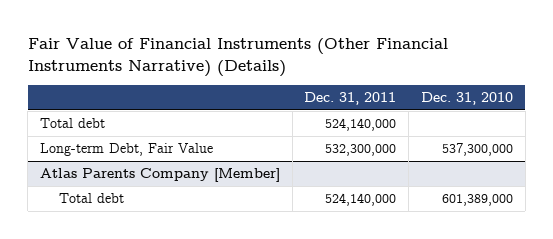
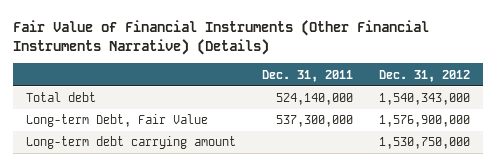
- | Dec. 31, 2011 | Dec. 31, 2010
+ | Dec. 31, 2011 | Dec. 31, 2012
- Long-term Debt, Fair Value | 532,300,000 | 537,300,000
- Atlas Parents Company [Member]
- Total debt | 524,140,000 | 601,389,000
+ Long-term Debt, Fair Value | 537,300,000 | 1,576,900,000
+ Long-term debt carrying amount | | 1,530,750,000

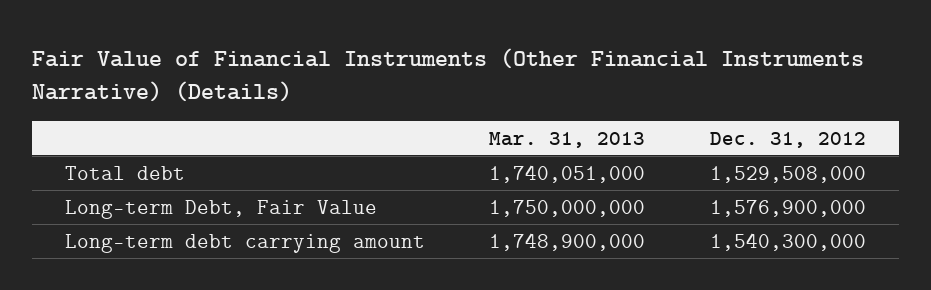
- | Dec. 31, 2011 | Dec. 31, 2012
+ | Mar. 31, 2013 | Dec. 31, 2012
- Total debt | 524,140,000 | 1,540,343,000
+ Total debt | 1,740,051,000 | 1,529,508,000
- Long-term debt carrying amount | | 1,530,750,000
+ Long-term debt carrying amount | 1,748,900,000 | 1,540,300,000

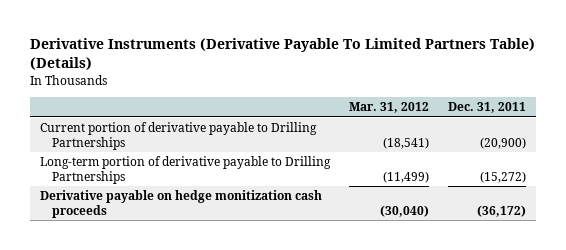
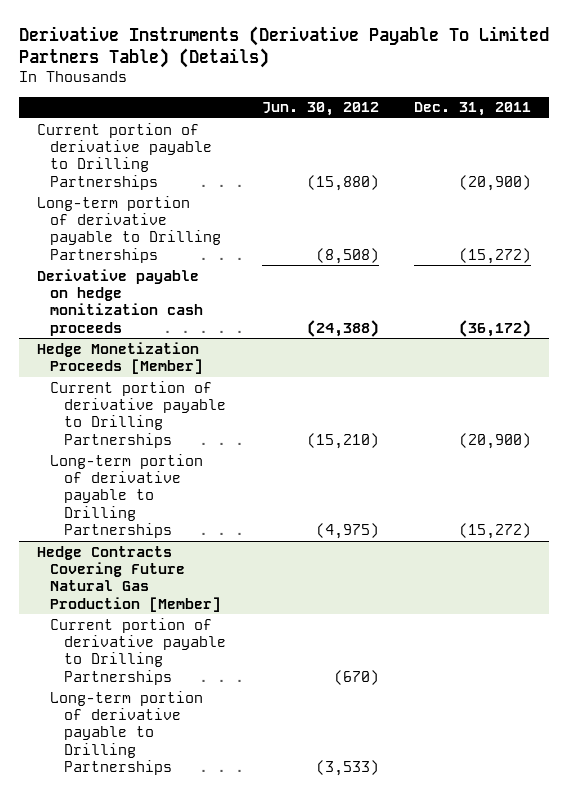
- | Mar. 31, 2012 | Dec. 31, 2011
+ | Jun. 30, 2012 | Dec. 31, 2011
+ Hedge Monetization Proceeds [Member]
+ Current portion of derivative payable to Drilling Partnerships | (15,210) | (20,900)
+ Long-term portion of derivative payable to Drilling Partnerships | (4,975) | (15,272)
+ Hedge Contracts Covering Future Natural Gas Production [Member]
+ Current portion of derivative payable to Drilling Partnerships | (670) |
+ Long-term portion of derivative payable to Drilling Partnerships | (3,533) |

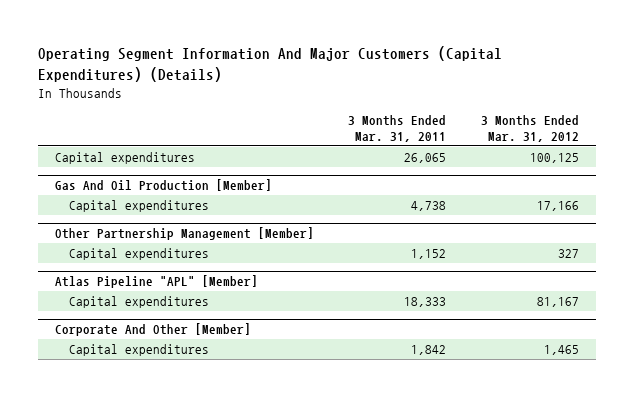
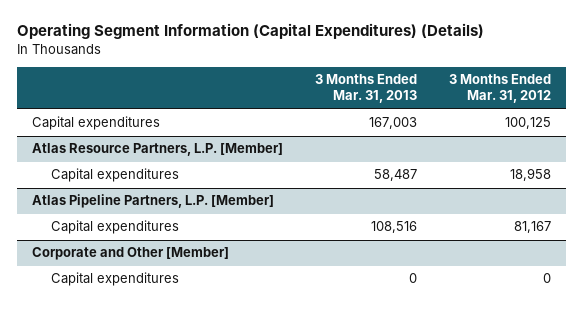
- Operating Segment Information And Major Customers (Capital Expenditures) (Details)
+ Operating Segment Information (Capital Expenditures) (Details)
- | 3 Months Ended Mar. 31, 2011 | 3 Months Ended Mar. 31, 2012
+ | 3 Months Ended Mar. 31, 2013 | 3 Months Ended Mar. 31, 2012
- Gas And Oil Production [Member]
- Capital expenditures | 4,738 | 17,166
- Other Partnership Management [Member]
- Capital expenditures | 1,152 | 327
- Atlas Pipeline "APL" [Member]
+ Atlas Resource Partners, L.P. [Member]
+ Capital expenditures | 58,487 | 18,958
+ Atlas Pipeline Partners, L.P. [Member]
- Corporate And Other [Member]
- Capital expenditures | 1,842 | 1,465
+ Corporate and Other [Member]
+ Capital expenditures | 0 | 0

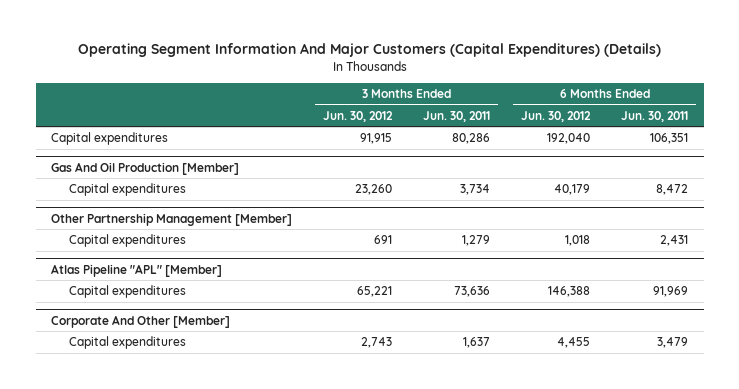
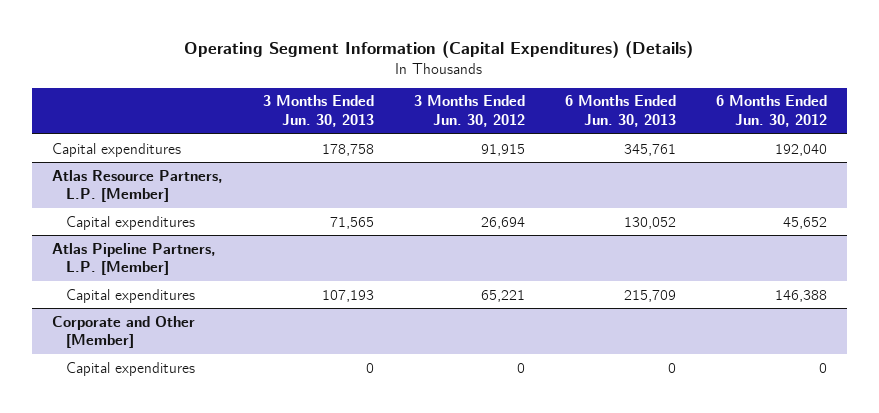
- Operating Segment Information And Major Customers (Capital Expenditures) (Details)
+ Operating Segment Information (Capital Expenditures) (Details)
- | 3 Months Ended Jun. 30, 2012 | 3 Months Ended Jun. 30, 2011 | 6 Months Ended Jun. 30, 2012 | 6 Months Ended Jun. 30, 2011
+ | 3 Months Ended Jun. 30, 2013 | 3 Months Ended Jun. 30, 2012 | 6 Months Ended Jun. 30, 2013 | 6 Months Ended Jun. 30, 2012
- Gas And Oil Production [Member]
- Capital expenditures | 23,260 | 3,734 | 40,179 | 8,472
- Other Partnership Management [Member]
- Capital expenditures | 691 | 1,279 | 1,018 | 2,431
- Atlas Pipeline "APL" [Member]
+ Atlas Resource Partners, L.P. [Member]
+ Capital expenditures | 71,565 | 26,694 | 130,052 | 45,652
+ Atlas Pipeline Partners, L.P. [Member]
- Corporate And Other [Member]
- Capital expenditures | 2,743 | 1,637 | 4,455 | 3,479
+ Corporate and Other [Member]
+ Capital expenditures | 0 | 0 | 0 | 0

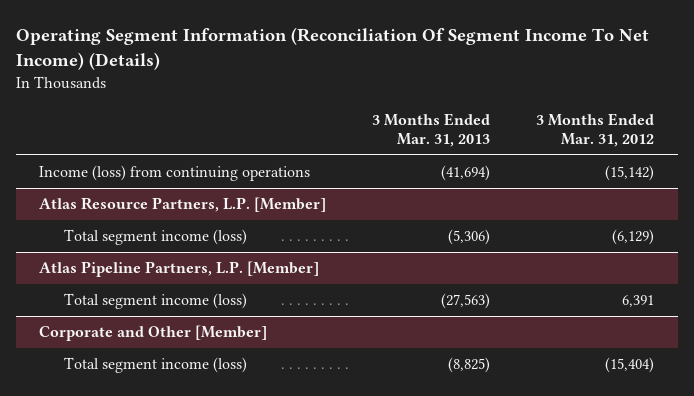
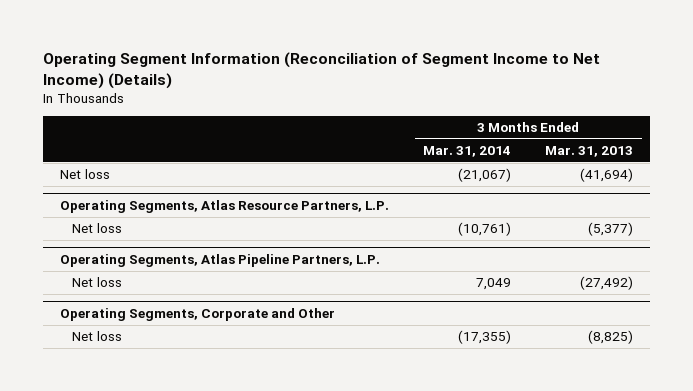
- Operating Segment Information (Reconciliation Of Segment Income To Net Income) (Details)
+ Operating Segment Information (Reconciliation of Segment Income to Net Income) (Details)
- | 3 Months Ended Mar. 31, 2013 | 3 Months Ended Mar. 31, 2012
+ | 3 Months Ended Mar. 31, 2014 | 3 Months Ended Mar. 31, 2013
- Income (loss) from continuing operations | (41,694) | (15,142)
- Atlas Resource Partners, L.P. [Member]
- Total segment income (loss) | (5,306) | (6,129)
- Atlas Pipeline Partners, L.P. [Member]
- Total segment income (loss) | (27,563) | 6,391
- Corporate and Other [Member]
- Total segment income (loss) | (8,825) | (15,404)
+ Net loss | (21,067) | (41,694)
+ Operating Segments, Atlas Resource Partners, L.P.
+ Net loss | (10,761) | (5,377)
+ Operating Segments, Atlas Pipeline Partners, L.P.
+ Net loss | 7,049 | (27,492)
+ Operating Segments, Corporate and Other
+ Net loss | (17,355) | (8,825)

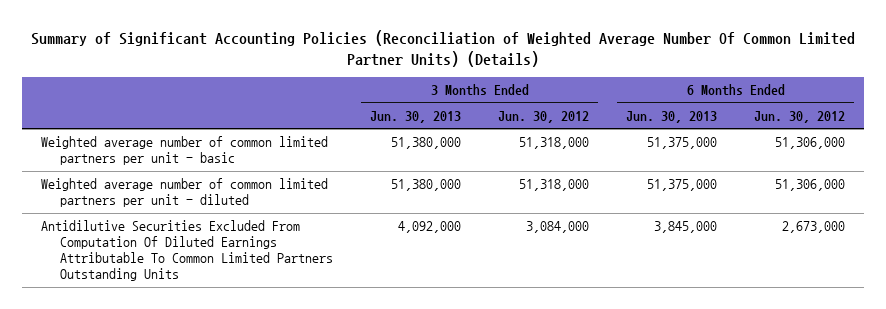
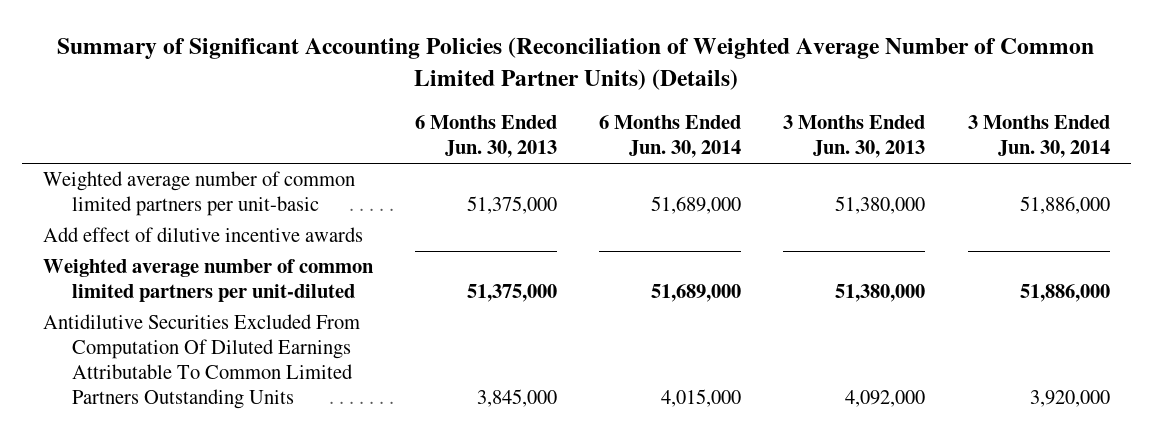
- Summary of Significant Accounting Policies (Reconciliation of Weighted Average Number Of Common Limited Partner Units) (Details)
+ Summary of Significant Accounting Policies (Reconciliation of Weighted Average Number of Common Limited Partner Units) (Details)
- | 3 Months Ended Jun. 30, 2013 | 3 Months Ended Jun. 30, 2012 | 6 Months Ended Jun. 30, 2013 | 6 Months Ended Jun. 30, 2012
+ | 6 Months Ended Jun. 30, 2013 | 6 Months Ended Jun. 30, 2014 | 3 Months Ended Jun. 30, 2013 | 3 Months Ended Jun. 30, 2014
- Weighted average number of common limited partners per unit - basic | 51,380,000 | 51,318,000 | 51,375,000 | 51,306,000
- Weighted average number of common limited partners per unit - diluted | 51,380,000 | 51,318,000 | 51,375,000 | 51,306,000
+ Weighted average number of common limited partners per unit-basic | 51,375,000 | 51,689,000 | 51,380,000 | 51,886,000
+ Add effect of dilutive incentive awards
+ Weighted average number of common limited partners per unit-diluted | 51,375,000 | 51,689,000 | 51,380,000 | 51,886,000

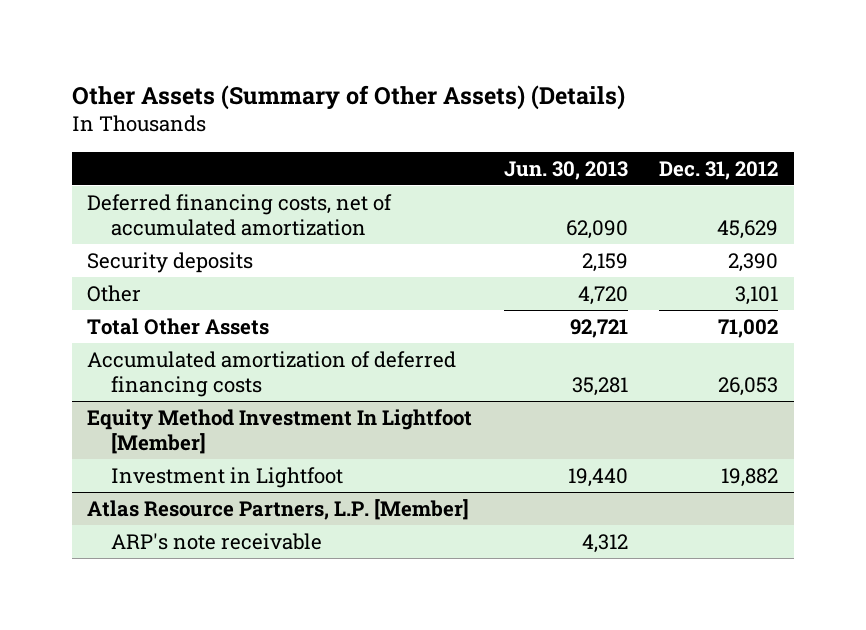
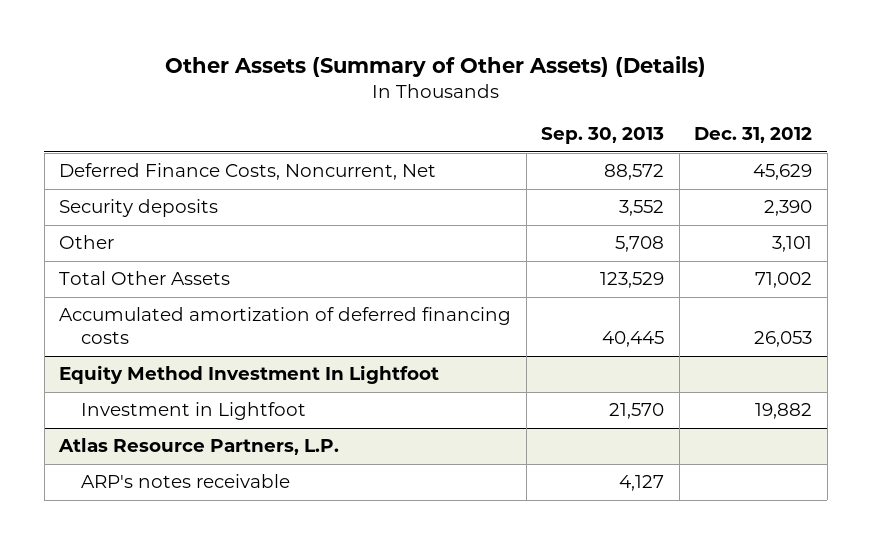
- | Jun. 30, 2013 | Dec. 31, 2012
+ | Sep. 30, 2013 | Dec. 31, 2012
- Deferred financing costs, net of accumulated amortization | 62,090 | 45,629
+ Deferred Finance Costs, Noncurrent, Net | 88,572 | 45,629
- Equity Method Investment In Lightfoot [Member]
+ Equity Method Investment In Lightfoot
- Atlas Resource Partners, L.P. [Member]
- ARP's note receivable | 4,312 |
+ Atlas Resource Partners, L.P.
+ ARP's notes receivable | 4,127 |

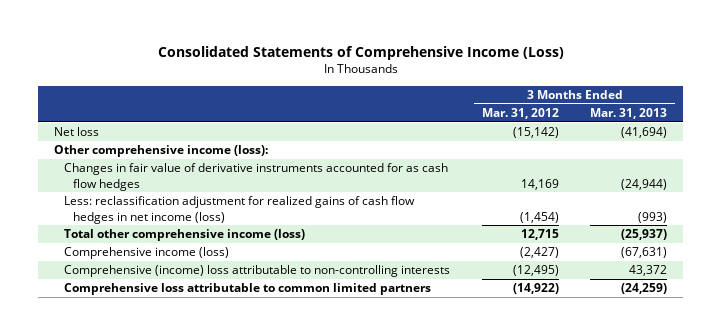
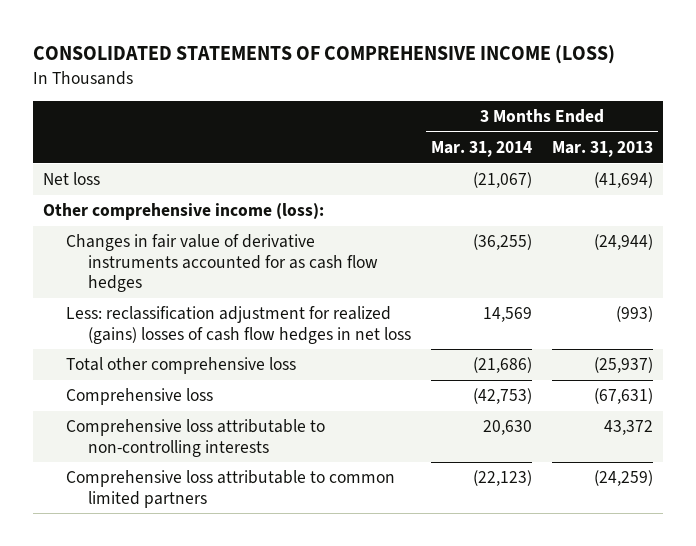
- Consolidated Statements of Comprehensive Income (Loss)
+ CONSOLIDATED STATEMENTS OF COMPREHENSIVE INCOME (LOSS)
- | 3 Months Ended Mar. 31, 2012 | 3 Months Ended Mar. 31, 2013
+ | 3 Months Ended Mar. 31, 2014 | 3 Months Ended Mar. 31, 2013
- Less: reclassification adjustment for realized gains of cash flow hedges in net income (loss) | (1,454) | (993)
- Total other comprehensive income (loss) | 12,715 | (25,937)
- Comprehensive income (loss) | (2,427) | (67,631)
- Comprehensive (income) loss attributable to non-controlling interests | (12,495) | 43,372
+ Less: reclassification adjustment for realized (gains) losses of cash flow hedges in net loss | 14,569 | (993)
+ Total other comprehensive loss | (21,686) | (25,937)
+ Comprehensive loss | (42,753) | (67,631)
+ Comprehensive loss attributable to non-controlling interests | 20,630 | 43,372

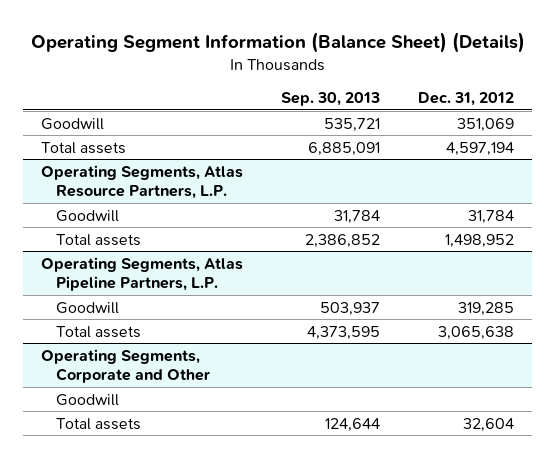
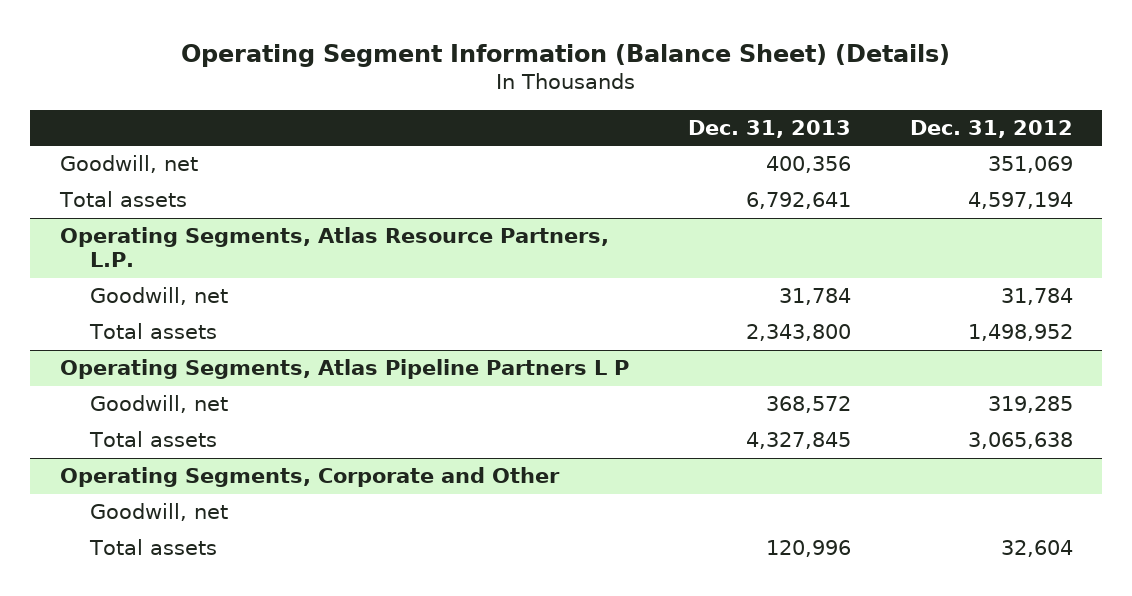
- | Sep. 30, 2013 | Dec. 31, 2012
+ | Dec. 31, 2013 | Dec. 31, 2012
- Goodwill | 535,721 | 351,069
+ Goodwill, net | 400,356 | 351,069
@ Operating Segments, Atlas Resource Partners, L.P.
- Goodwill | 31,784 | 31,784
+ Goodwill, net | 31,784 | 31,784
- Operating Segments, Atlas Pipeline Partners, L.P.
- Goodwill | 503,937 | 319,285
+ Operating Segments, Atlas Pipeline Partners L P
+ Goodwill, net | 368,572 | 319,285
@ Operating Segments, Corporate and Other
- Goodwill
+ Goodwill, net

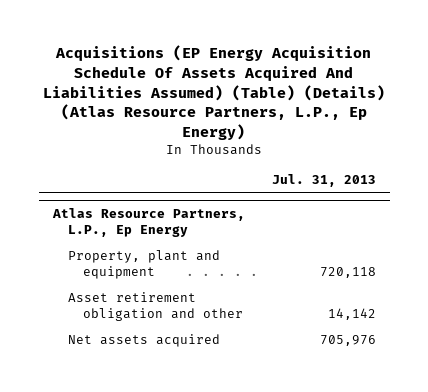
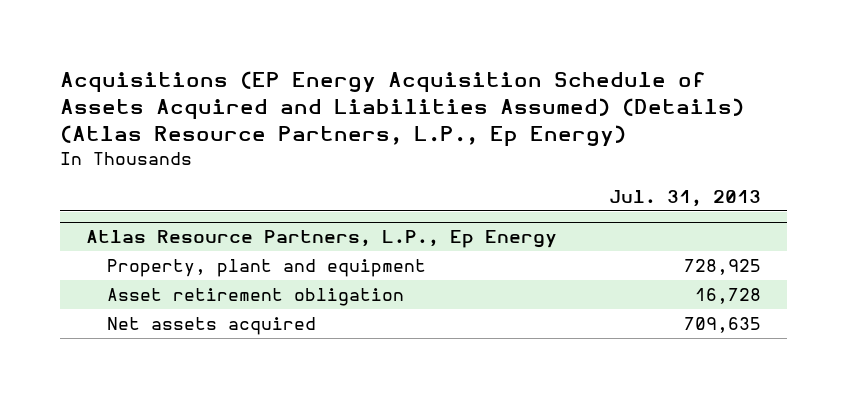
- Acquisitions (EP Energy Acquisition Schedule Of Assets Acquired And Liabilities Assumed) (Table) (Details) (Atlas Resource Partners, L.P., Ep Energy)
+ Acquisitions (EP Energy Acquisition Schedule of Assets Acquired and Liabilities Assumed) (Details) (Atlas Resource Partners, L.P., Ep Energy)
@ Atlas Resource Partners, L.P., Ep Energy
- Property, plant and equipment | 720,118
- Asset retirement obligation and other | 14,142
- Net assets acquired | 705,976
+ Property, plant and equipment | 728,925
+ Asset retirement obligation | 16,728
+ Net assets acquired | 709,635

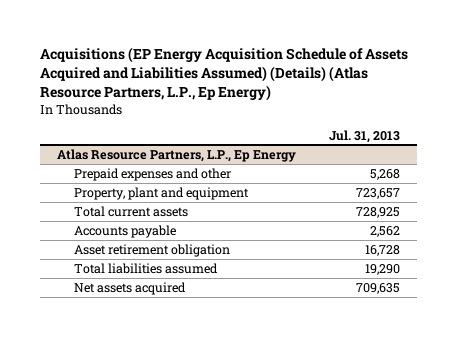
@ Atlas Resource Partners, L.P., Ep Energy
- Property, plant and equipment | 728,925
+ Prepaid expenses and other | 5,268
+ Property, plant and equipment | 723,657
+ Total current assets | 728,925
+ Accounts payable | 2,562
+ Total liabilities assumed | 19,290

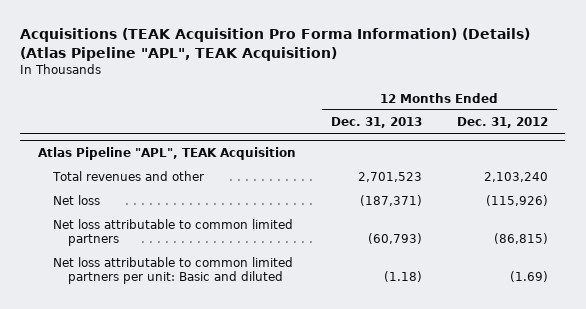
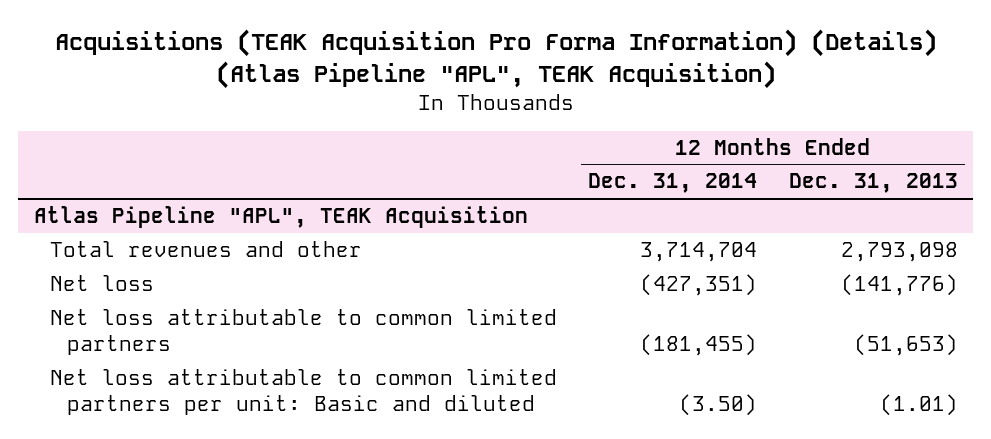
- | 12 Months Ended Dec. 31, 2013 | 12 Months Ended Dec. 31, 2012
+ | 12 Months Ended Dec. 31, 2014 | 12 Months Ended Dec. 31, 2013
@ Atlas Pipeline "APL", TEAK Acquisition
- Total revenues and other | 2,701,523 | 2,103,240
- Net loss | (187,371) | (115,926)
- Net loss attributable to common limited partners | (60,793) | (86,815)
- Net loss attributable to common limited partners per unit: Basic and diluted | (1.18) | (1.69)
+ Total revenues and other | 3,714,704 | 2,793,098
+ Net loss | (427,351) | (141,776)
+ Net loss attributable to common limited partners | (181,455) | (51,653)
+ Net loss attributable to common limited partners per unit: Basic and diluted | (3.50) | (1.01)

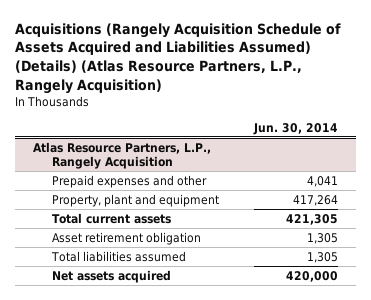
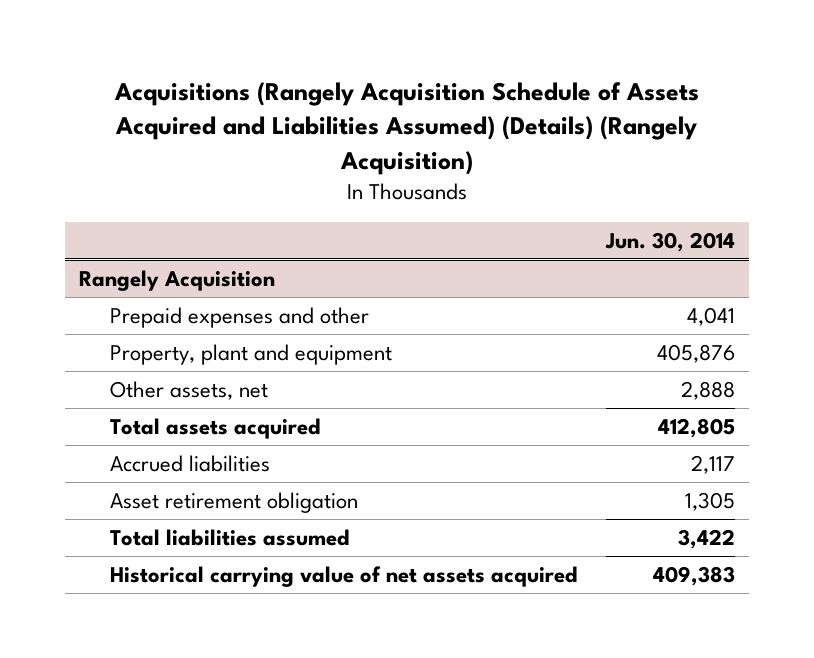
- Acquisitions (Rangely Acquisition Schedule of Assets Acquired and Liabilities Assumed) (Details) (Atlas Resource Partners, L.P., Rangely Acquisition)
+ Acquisitions (Rangely Acquisition Schedule of Assets Acquired and Liabilities Assumed) (Details) (Rangely Acquisition)
- Atlas Resource Partners, L.P., Rangely Acquisition
+ Rangely Acquisition
- Property, plant and equipment | 417,264
- Total current assets | 421,305
+ Property, plant and equipment | 405,876
+ Other assets, net | 2,888
+ Total assets acquired | 412,805
+ Accrued liabilities | 2,117
- Total liabilities assumed | 1,305
- Net assets acquired | 420,000
+ Total liabilities assumed | 3,422
+ Historical carrying value of net assets acquired | 409,383

